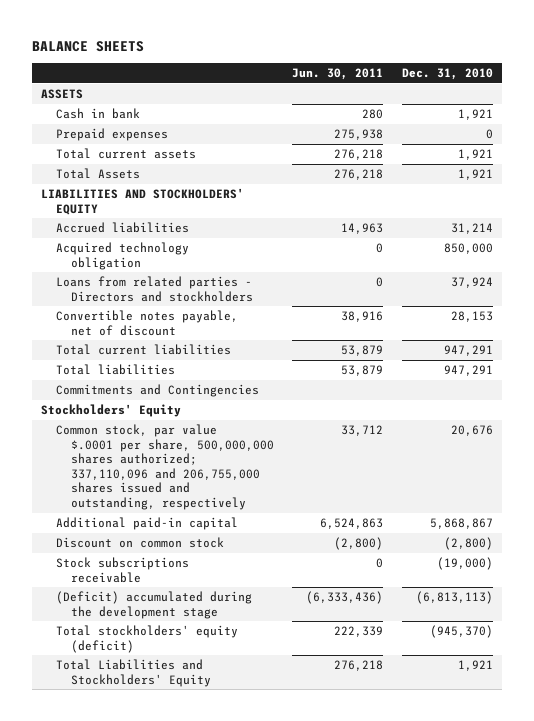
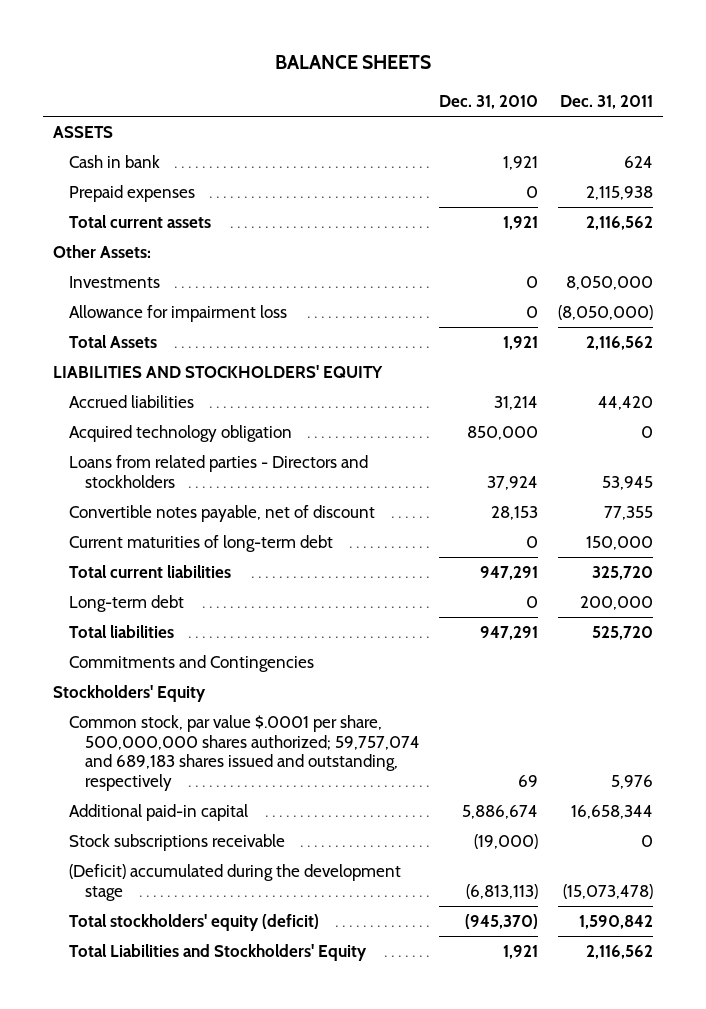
- | Jun. 30, 2011 | Dec. 31, 2010
+ | Dec. 31, 2010 | Dec. 31, 2011
+ Other Assets:
+ Investments | 0 | 8,050,000
+ Allowance for impairment loss | 0 | (8,050,000)
+ Current maturities of long-term debt | 0 | 150,000
+ Long-term debt | 0 | 200,000
- Common stock, par value $.0001 per share, 500,000,000 shares authorized; 337,110,096 and 206,755,000 shares issued and outstanding, respectively | 33,712 | 20,676
- Additional paid-in capital | 6,524,863 | 5,868,867
- Discount on common stock | (2,800) | (2,800)
+ Common stock, par value $.0001 per share, 500,000,000 shares authorized; 59,757,074 and 689,183 shares issued and outstanding, respectively | 69 | 5,976
+ Additional paid-in capital | 5,886,674 | 16,658,344

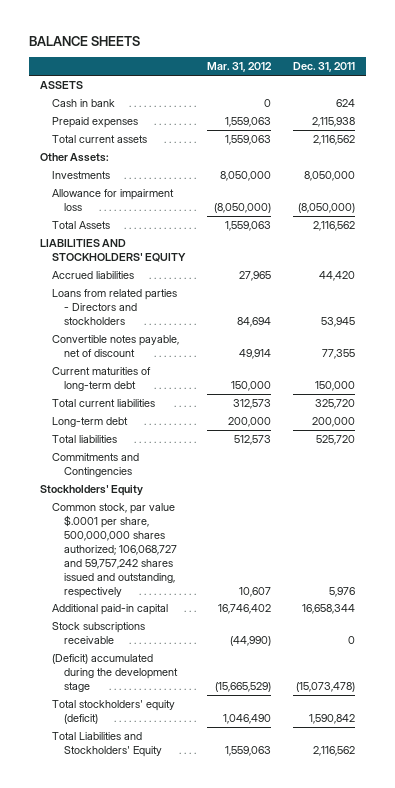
- | Dec. 31, 2010 | Dec. 31, 2011
+ | Mar. 31, 2012 | Dec. 31, 2011
- Acquired technology obligation | 850,000 | 0
- Common stock, par value $.0001 per share, 500,000,000 shares authorized; 59,757,074 and 689,183 shares issued and outstanding, respectively | 69 | 5,976
+ Common stock, par value $.0001 per share, 500,000,000 shares authorized; 106,068,727 and 59,757,242 shares issued and outstanding, respectively | 10,607 | 5,976

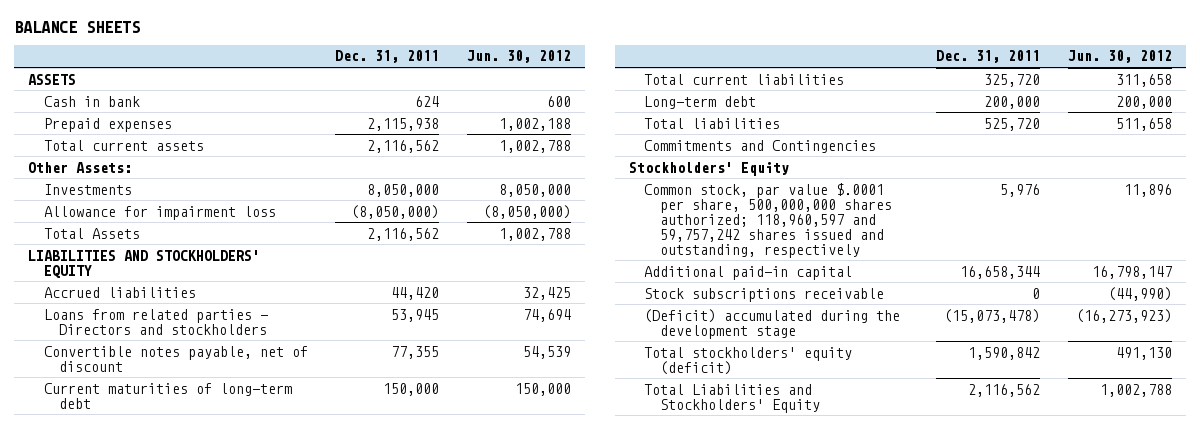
- | Mar. 31, 2012 | Dec. 31, 2011
+ | Dec. 31, 2011 | Jun. 30, 2012
- Common stock, par value $.0001 per share, 500,000,000 shares authorized; 106,068,727 and 59,757,242 shares issued and outstanding, respectively | 10,607 | 5,976
+ Common stock, par value $.0001 per share, 500,000,000 shares authorized; 118,960,597 and 59,757,242 shares issued and outstanding, respectively | 5,976 | 11,896

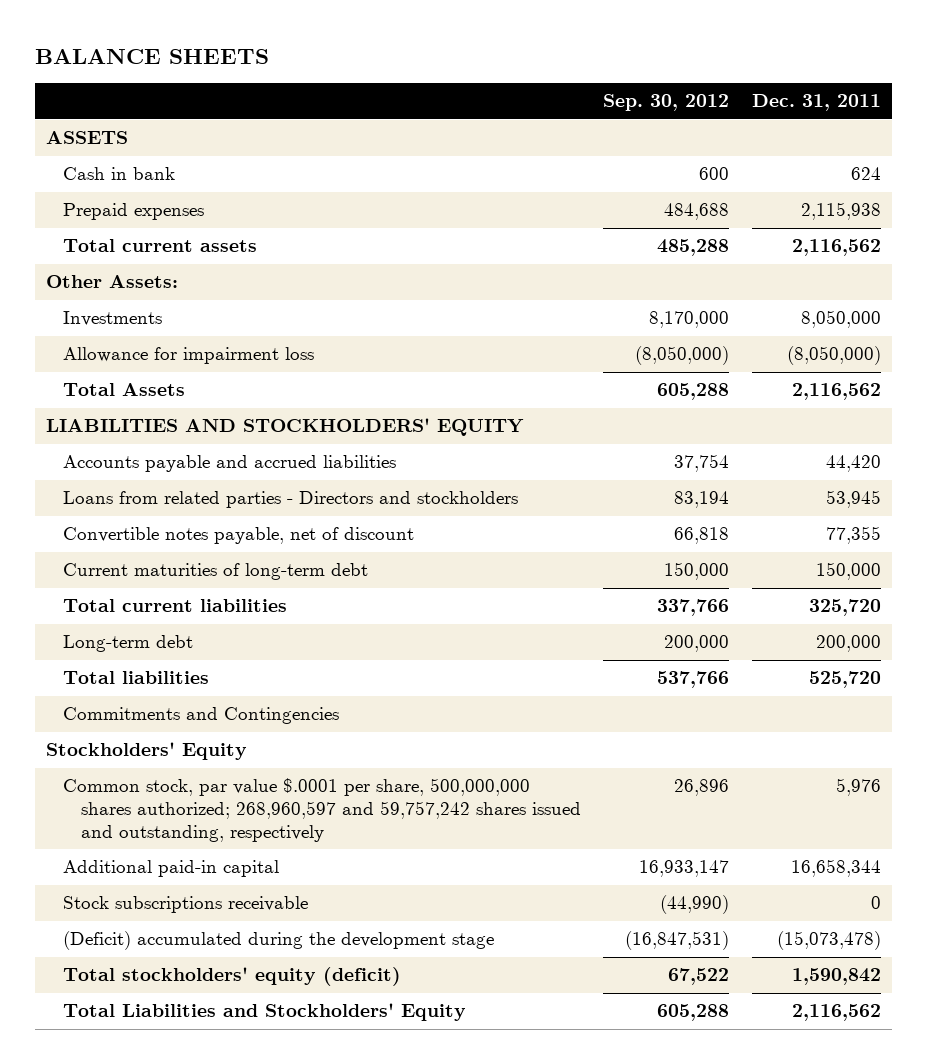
- | Dec. 31, 2011 | Jun. 30, 2012
+ | Sep. 30, 2012 | Dec. 31, 2011
- Accrued liabilities | 44,420 | 32,425
+ Accounts payable and accrued liabilities | 37,754 | 44,420
- Common stock, par value $.0001 per share, 500,000,000 shares authorized; 118,960,597 and 59,757,242 shares issued and outstanding, respectively | 5,976 | 11,896
+ Common stock, par value $.0001 per share, 500,000,000 shares authorized; 268,960,597 and 59,757,242 shares issued and outstanding, respectively | 26,896 | 5,976

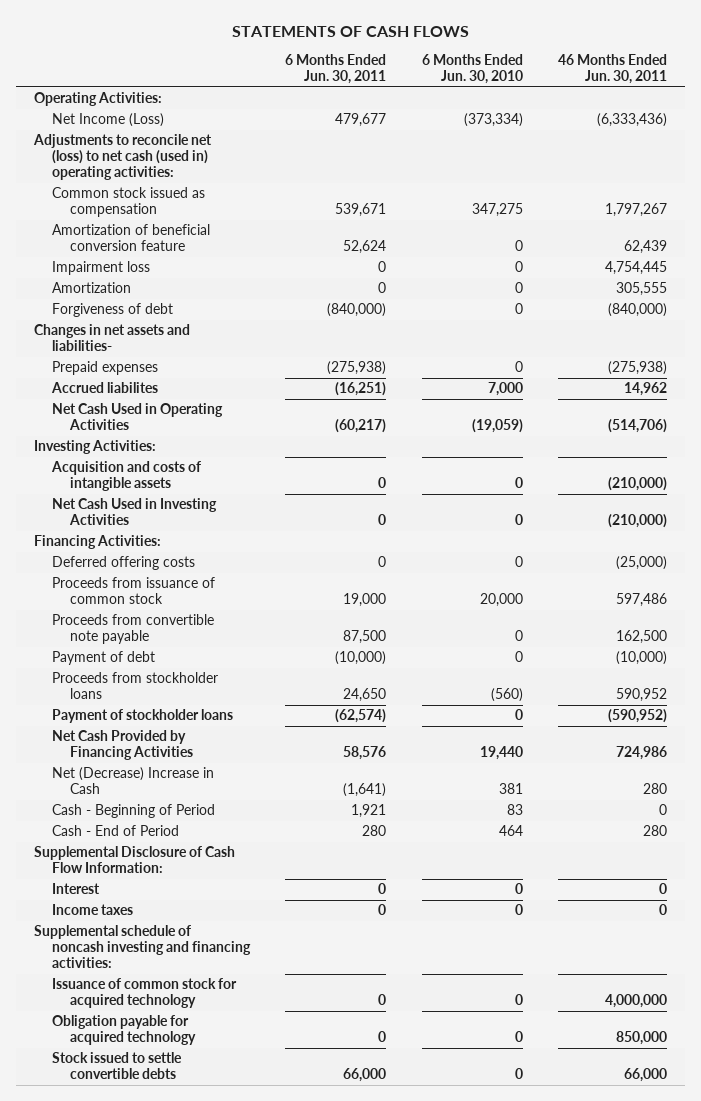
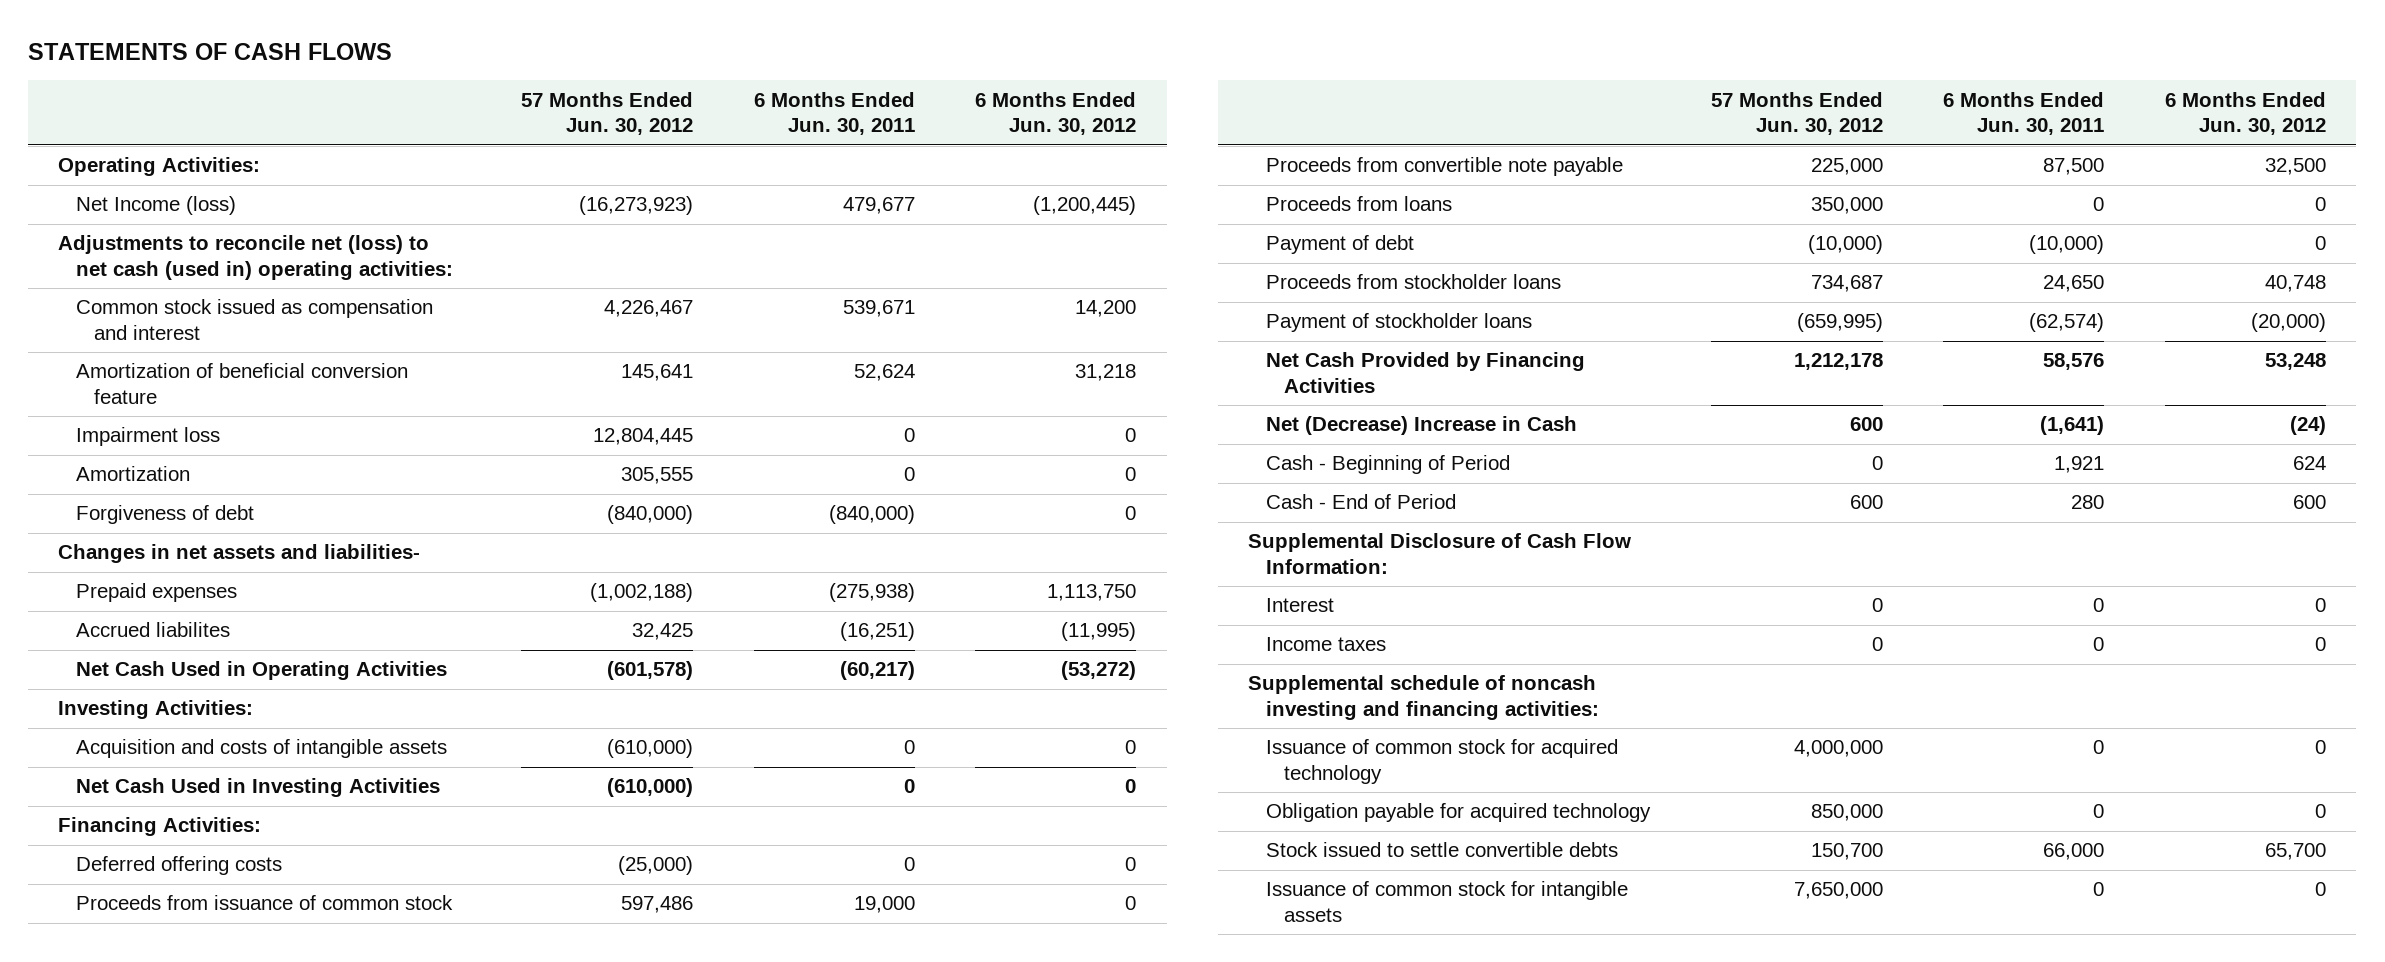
- | 6 Months Ended Jun. 30, 2011 | 6 Months Ended Jun. 30, 2010 | 46 Months Ended Jun. 30, 2011
+ | 57 Months Ended Jun. 30, 2012 | 6 Months Ended Jun. 30, 2011 | 6 Months Ended Jun. 30, 2012
- Net Income (Loss) | 479,677 | (373,334) | (6,333,436)
+ Net Income (loss) | (16,273,923) | 479,677 | (1,200,445)
- Common stock issued as compensation | 539,671 | 347,275 | 1,797,267
+ Common stock issued as compensation and interest | 4,226,467 | 539,671 | 14,200
+ Proceeds from loans | 350,000 | 0 | 0
+ Issuance of common stock for intangible assets | 7,650,000 | 0 | 0

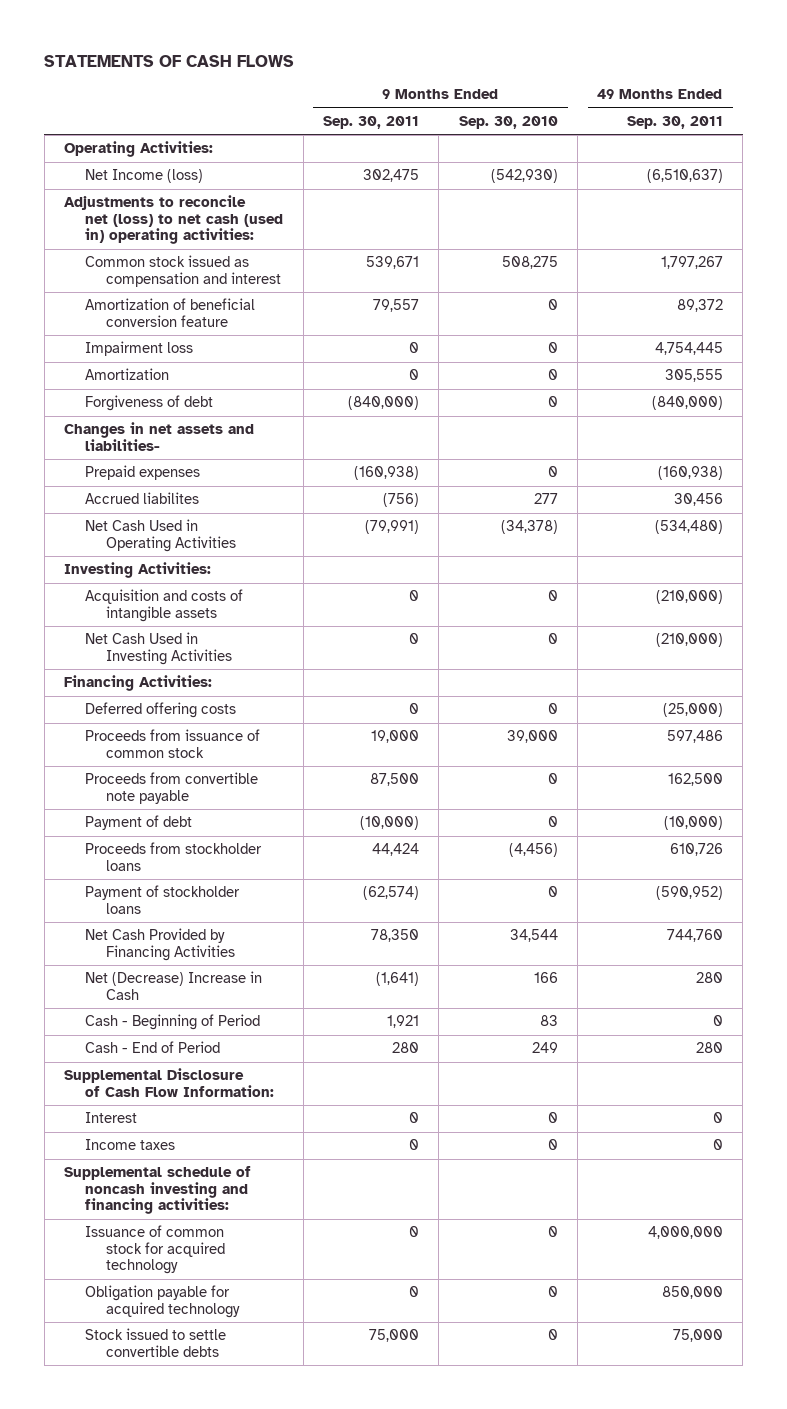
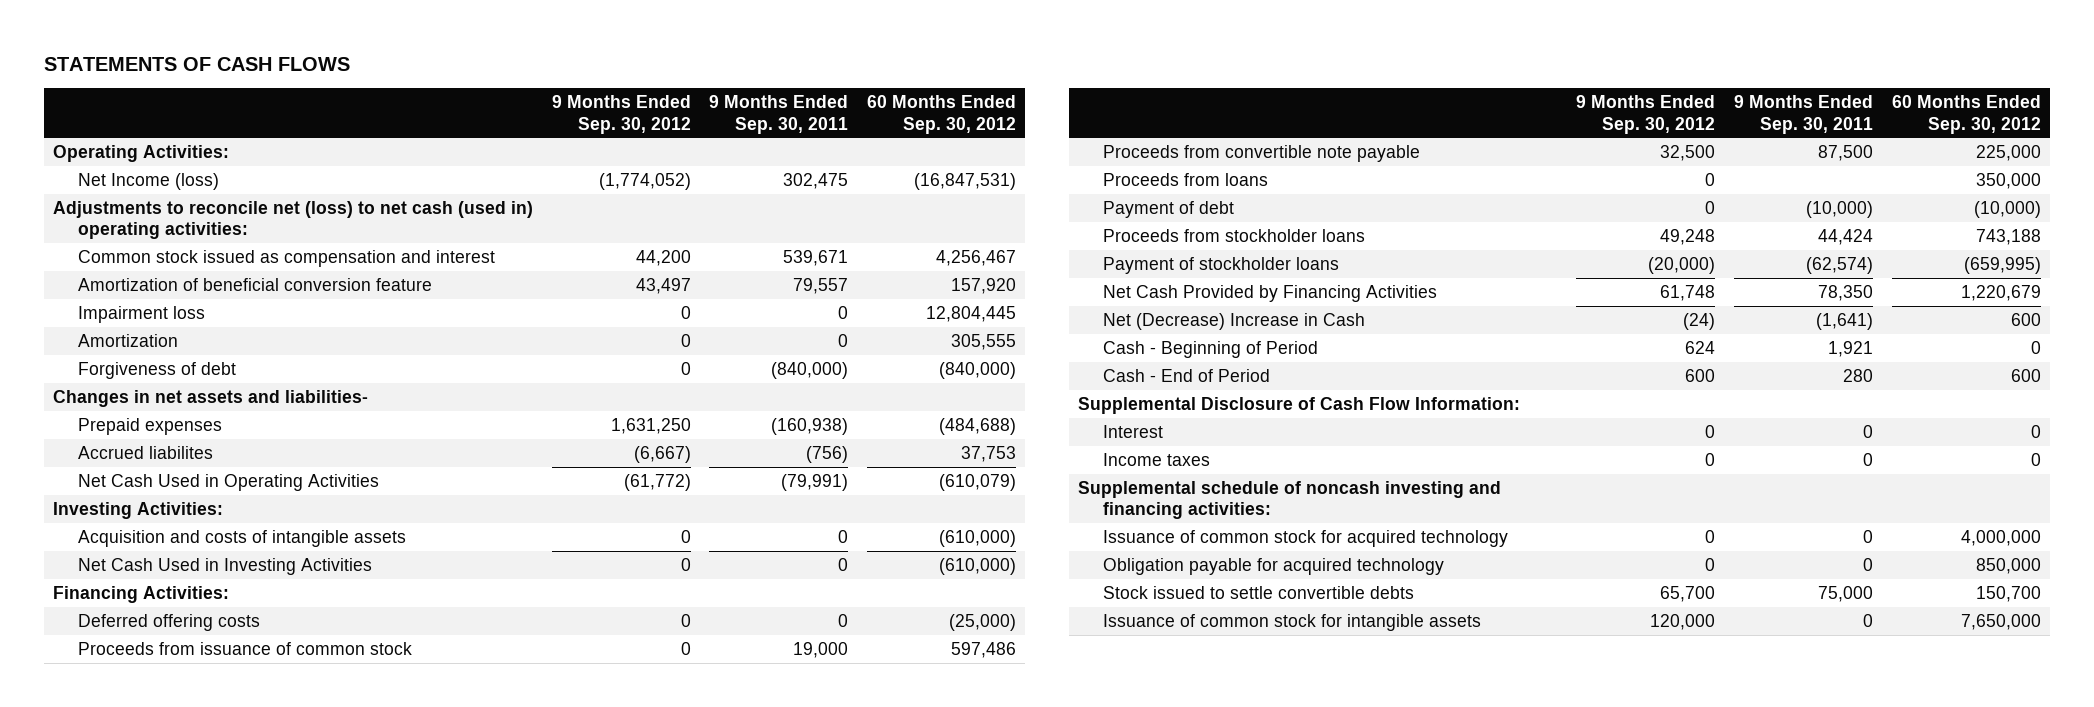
- | 9 Months Ended Sep. 30, 2011 | 9 Months Ended Sep. 30, 2010 | 49 Months Ended Sep. 30, 2011
+ | 9 Months Ended Sep. 30, 2012 | 9 Months Ended Sep. 30, 2011 | 60 Months Ended Sep. 30, 2012
+ Proceeds from loans | 0 | | 350,000
+ Issuance of common stock for intangible assets | 120,000 | 0 | 7,650,000

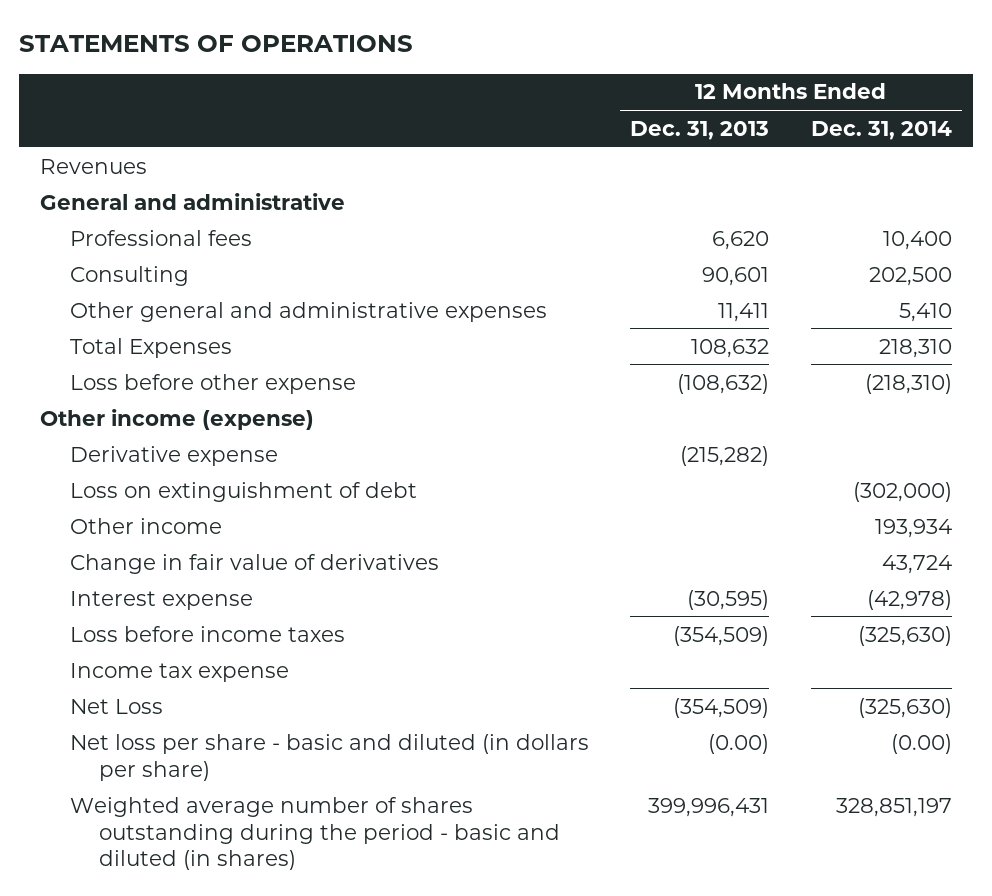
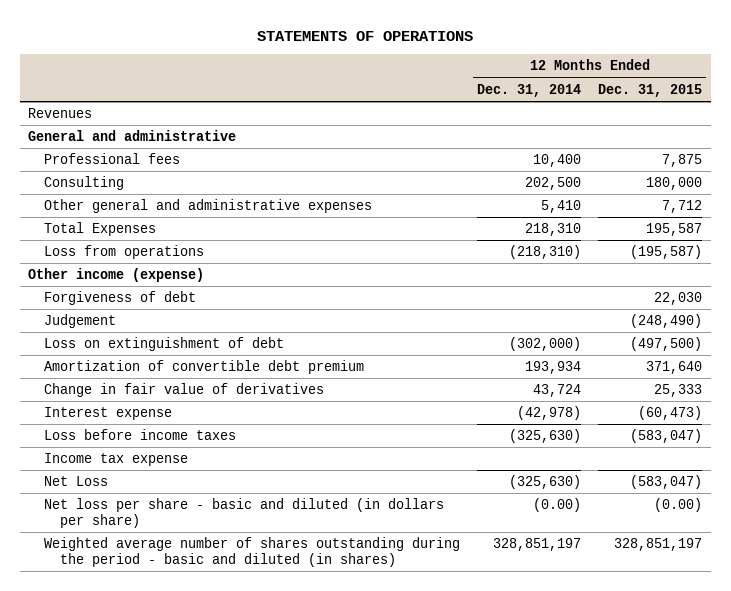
- | 12 Months Ended Dec. 31, 2013 | 12 Months Ended Dec. 31, 2014
+ | 12 Months Ended Dec. 31, 2014 | 12 Months Ended Dec. 31, 2015
- Loss before other expense | (108,632) | (218,310)
+ Loss from operations | (218,310) | (195,587)
- Derivative expense | (215,282) |
+ Forgiveness of debt | | 22,030
+ Judgement | | (248,490)
- Other income | | 193,934
+ Amortization of convertible debt premium | 193,934 | 371,640

